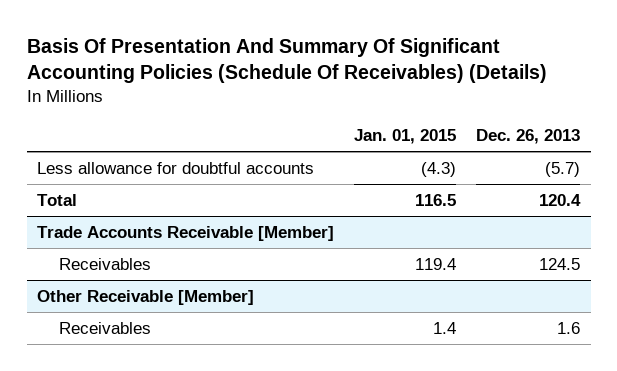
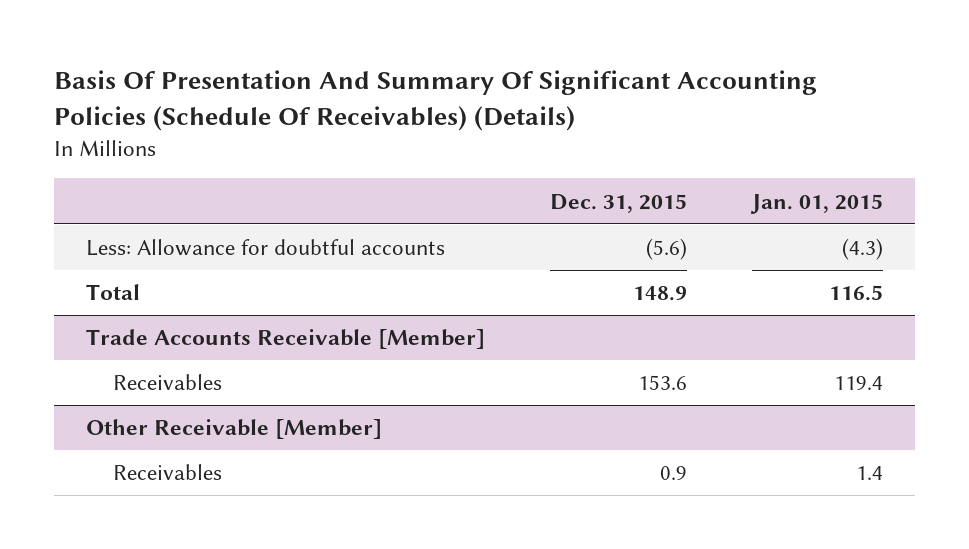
- | Jan. 01, 2015 | Dec. 26, 2013
+ | Dec. 31, 2015 | Jan. 01, 2015
- Less allowance for doubtful accounts | (4.3) | (5.7)
+ Less: Allowance for doubtful accounts | (5.6) | (4.3)

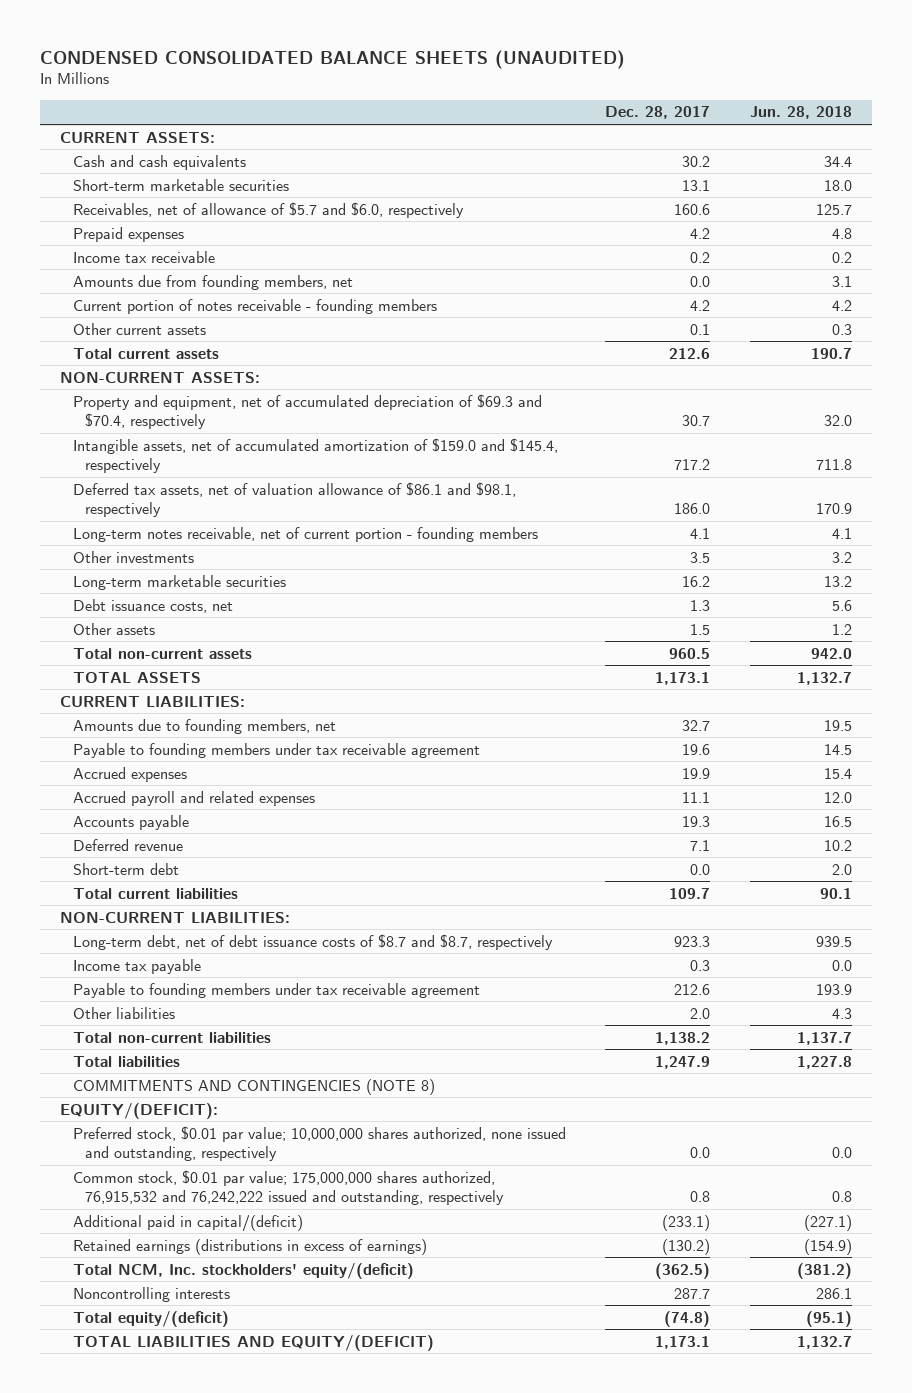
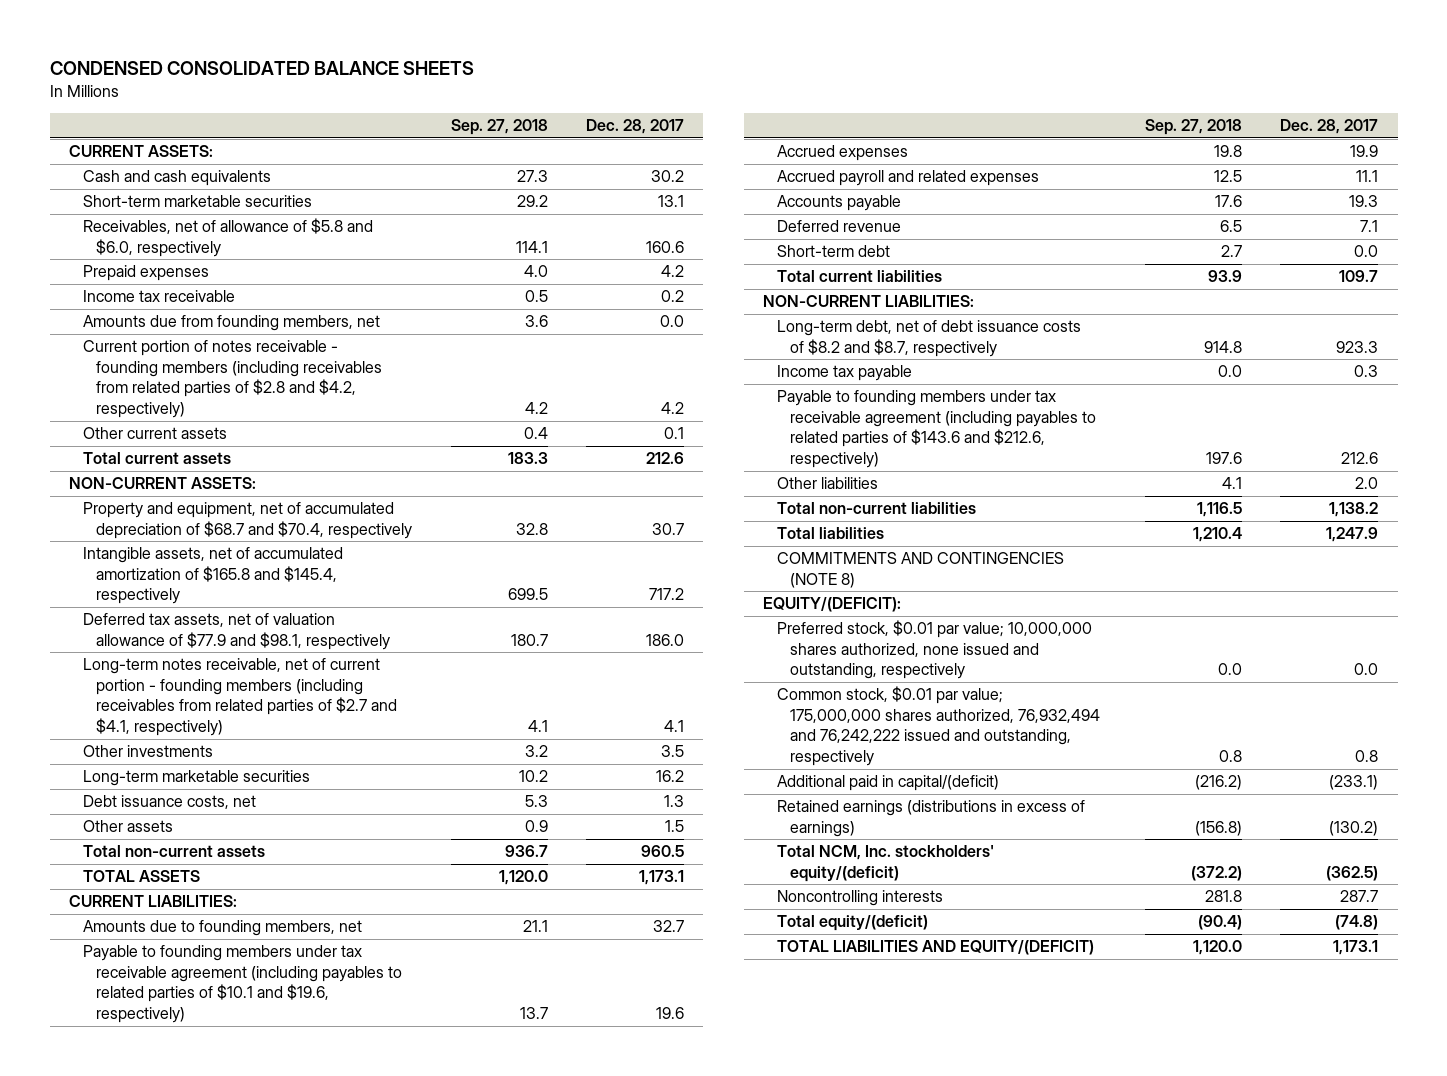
- CONDENSED CONSOLIDATED BALANCE SHEETS (UNAUDITED)
+ CONDENSED CONSOLIDATED BALANCE SHEETS
- | Dec. 28, 2017 | Jun. 28, 2018
+ | Sep. 27, 2018 | Dec. 28, 2017
- Receivables, net of allowance of $5.7 and $6.0, respectively | 160.6 | 125.7
+ Receivables, net of allowance of $5.8 and $6.0, respectively | 114.1 | 160.6
- Current portion of notes receivable - founding members | 4.2 | 4.2
+ Current portion of notes receivable - founding members (including receivables from related parties of $2.8 and $4.2, respectively) | 4.2 | 4.2
- Property and equipment, net of accumulated depreciation of $69.3 and $70.4, respectively | 30.7 | 32.0
- Intangible assets, net of accumulated amortization of $159.0 and $145.4, respectively | 717.2 | 711.8
- Deferred tax assets, net of valuation allowance of $86.1 and $98.1, respectively | 186.0 | 170.9
- Long-term notes receivable, net of current portion - founding members | 4.1 | 4.1
+ Property and equipment, net of accumulated depreciation of $68.7 and $70.4, respectively | 32.8 | 30.7
+ Intangible assets, net of accumulated amortization of $165.8 and $145.4, respectively | 699.5 | 717.2
+ Deferred tax assets, net of valuation allowance of $77.9 and $98.1, respectively | 180.7 | 186.0
+ Long-term notes receivable, net of current portion - founding members (including receivables from related parties of $2.7 and $4.1, respectively) | 4.1 | 4.1
- Payable to founding members under tax receivable agreement | 19.6 | 14.5
+ Payable to founding members under tax receivable agreement (including payables to related parties of $10.1 and $19.6, respectively) | 13.7 | 19.6
- Long-term debt, net of debt issuance costs of $8.7 and $8.7, respectively | 923.3 | 939.5
+ Long-term debt, net of debt issuance costs of $8.2 and $8.7, respectively | 914.8 | 923.3
- Payable to founding members under tax receivable agreement | 212.6 | 193.9
+ Payable to founding members under tax receivable agreement (including payables to related parties of $143.6 and $212.6, respectively) | 197.6 | 212.6
- Common stock, $0.01 par value; 175,000,000 shares authorized, 76,915,532 and 76,242,222 issued and outstanding, respectively | 0.8 | 0.8
+ Common stock, $0.01 par value; 175,000,000 shares authorized, 76,932,494 and 76,242,222 issued and outstanding, respectively | 0.8 | 0.8

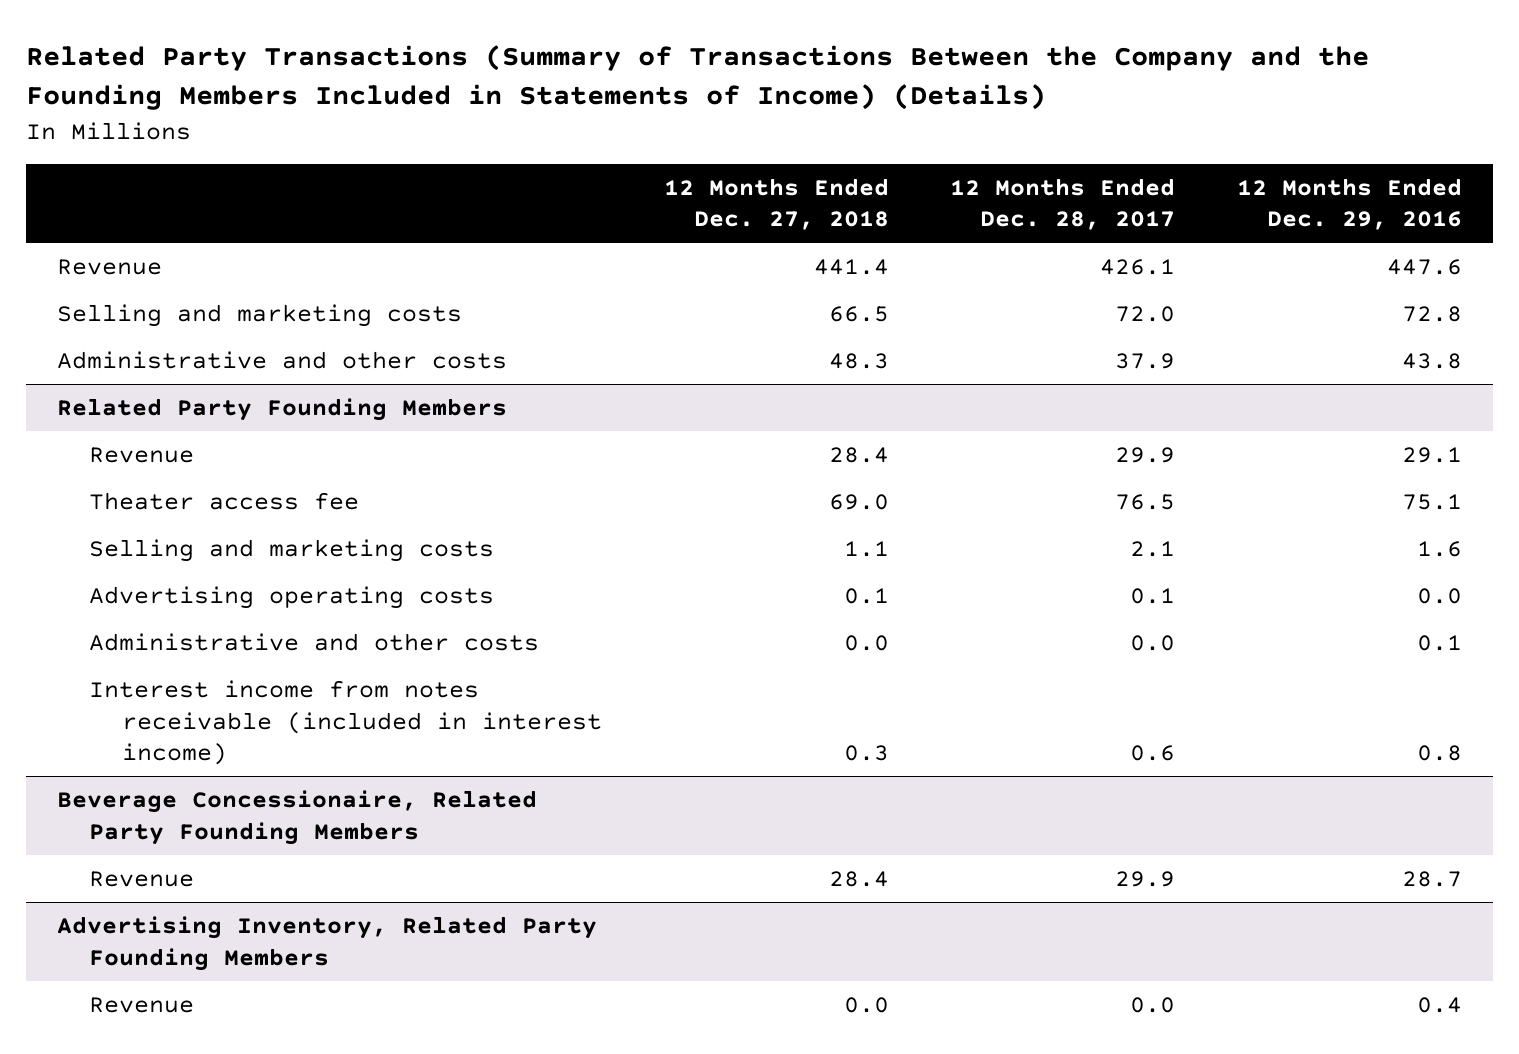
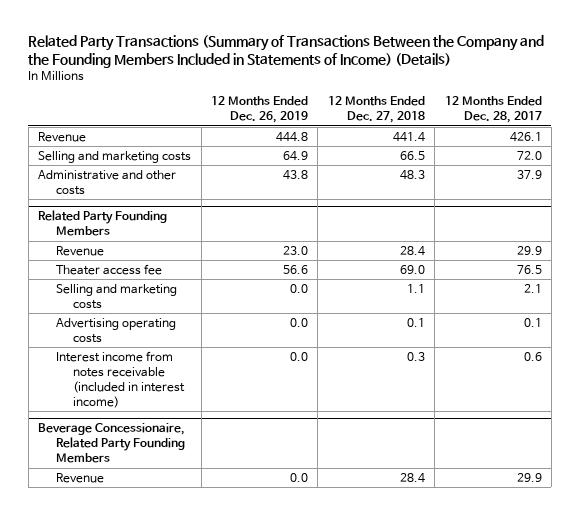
- | 12 Months Ended Dec. 27, 2018 | 12 Months Ended Dec. 28, 2017 | 12 Months Ended Dec. 29, 2016
+ | 12 Months Ended Dec. 26, 2019 | 12 Months Ended Dec. 27, 2018 | 12 Months Ended Dec. 28, 2017
@ Related Party Founding Members
- Administrative and other costs | 0.0 | 0.0 | 0.1
- Advertising Inventory, Related Party Founding Members
- Revenue | 0.0 | 0.0 | 0.4

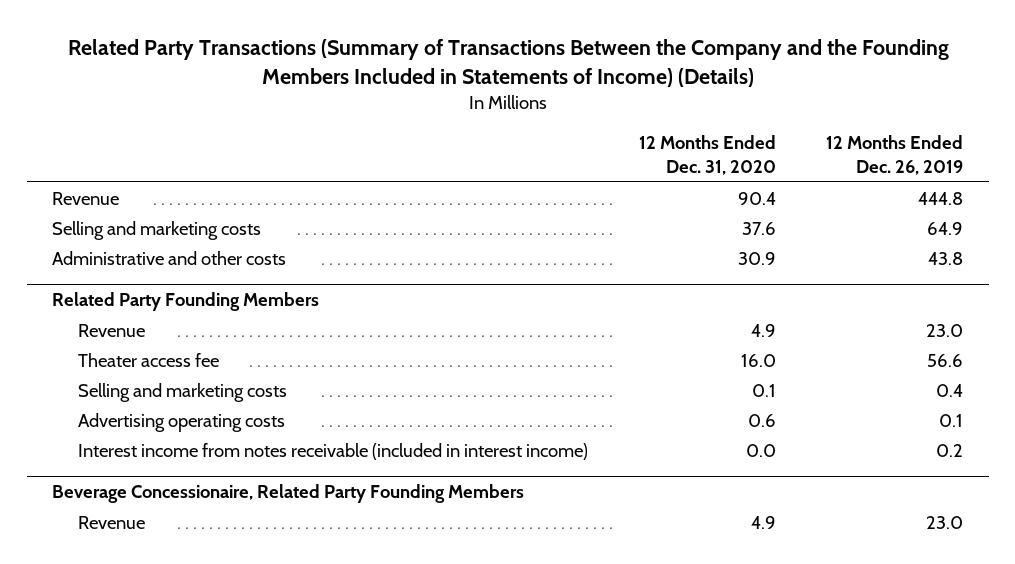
- | 12 Months Ended Dec. 26, 2019 | 12 Months Ended Dec. 27, 2018 | 12 Months Ended Dec. 28, 2017
+ | 12 Months Ended Dec. 31, 2020 | 12 Months Ended Dec. 26, 2019
@ Related Party Founding Members
- Selling and marketing costs | 0.0 | 1.1 | 2.1
- Advertising operating costs | 0.0 | 0.1 | 0.1
- Interest income from notes receivable (included in interest income) | 0.0 | 0.3 | 0.6
+ Selling and marketing costs | 0.1 | 0.4
+ Advertising operating costs | 0.6 | 0.1
+ Interest income from notes receivable (included in interest income) | 0.0 | 0.2
@ Beverage Concessionaire, Related Party Founding Members
- Revenue | 0.0 | 28.4 | 29.9
+ Revenue | 4.9 | 23.0

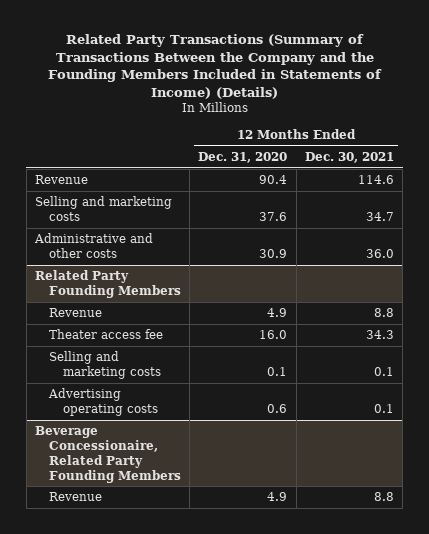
- | 12 Months Ended Dec. 31, 2020 | 12 Months Ended Dec. 26, 2019
+ | 12 Months Ended Dec. 31, 2020 | 12 Months Ended Dec. 30, 2021
@ Related Party Founding Members
- Interest income from notes receivable (included in interest income) | 0.0 | 0.2

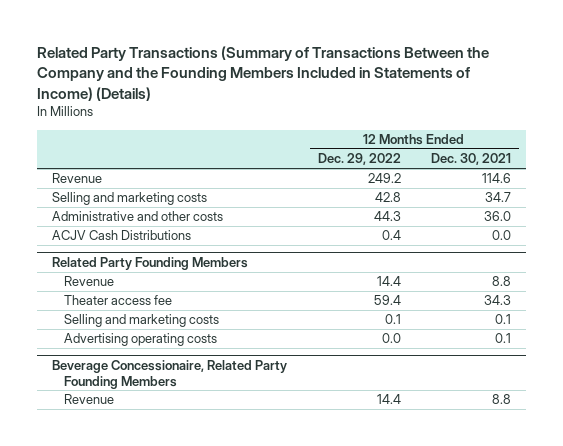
- | 12 Months Ended Dec. 31, 2020 | 12 Months Ended Dec. 30, 2021
+ | 12 Months Ended Dec. 29, 2022 | 12 Months Ended Dec. 30, 2021
+ ACJV Cash Distributions | 0.4 | 0.0

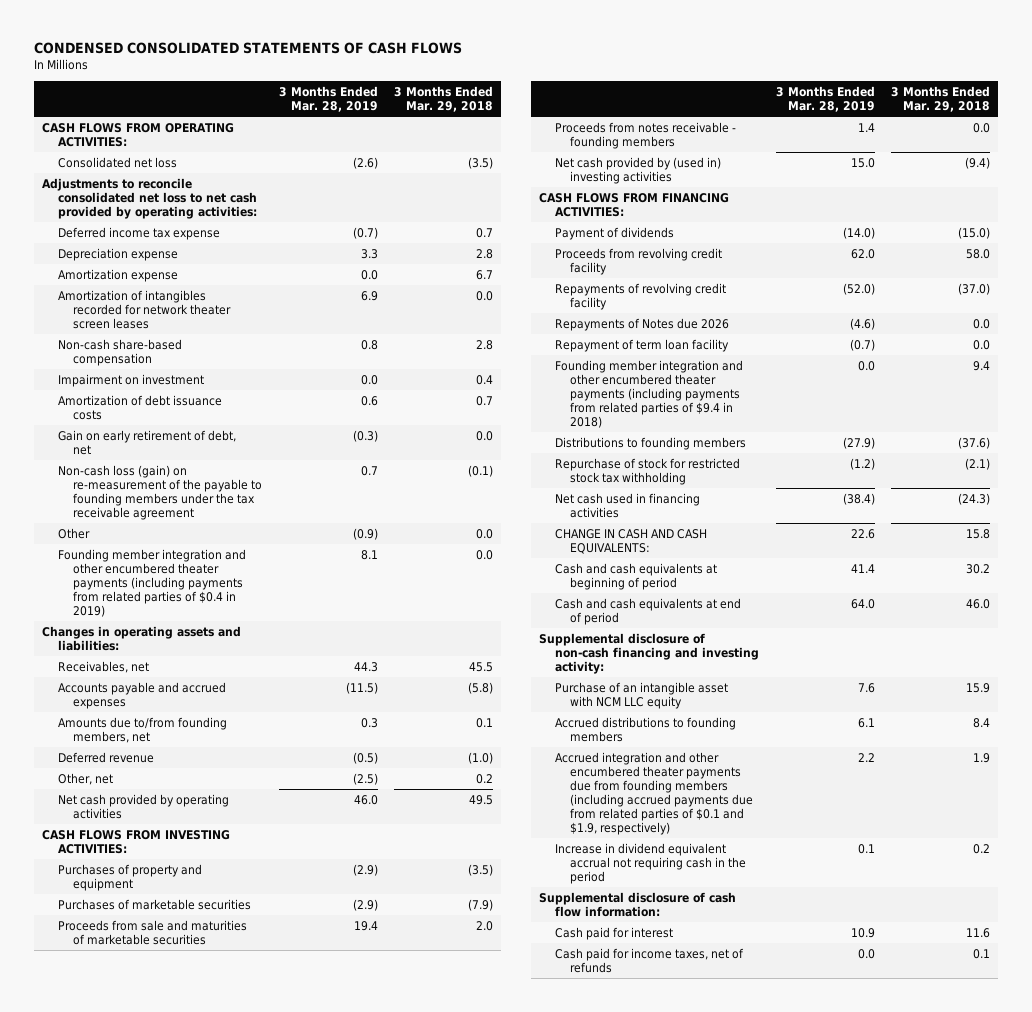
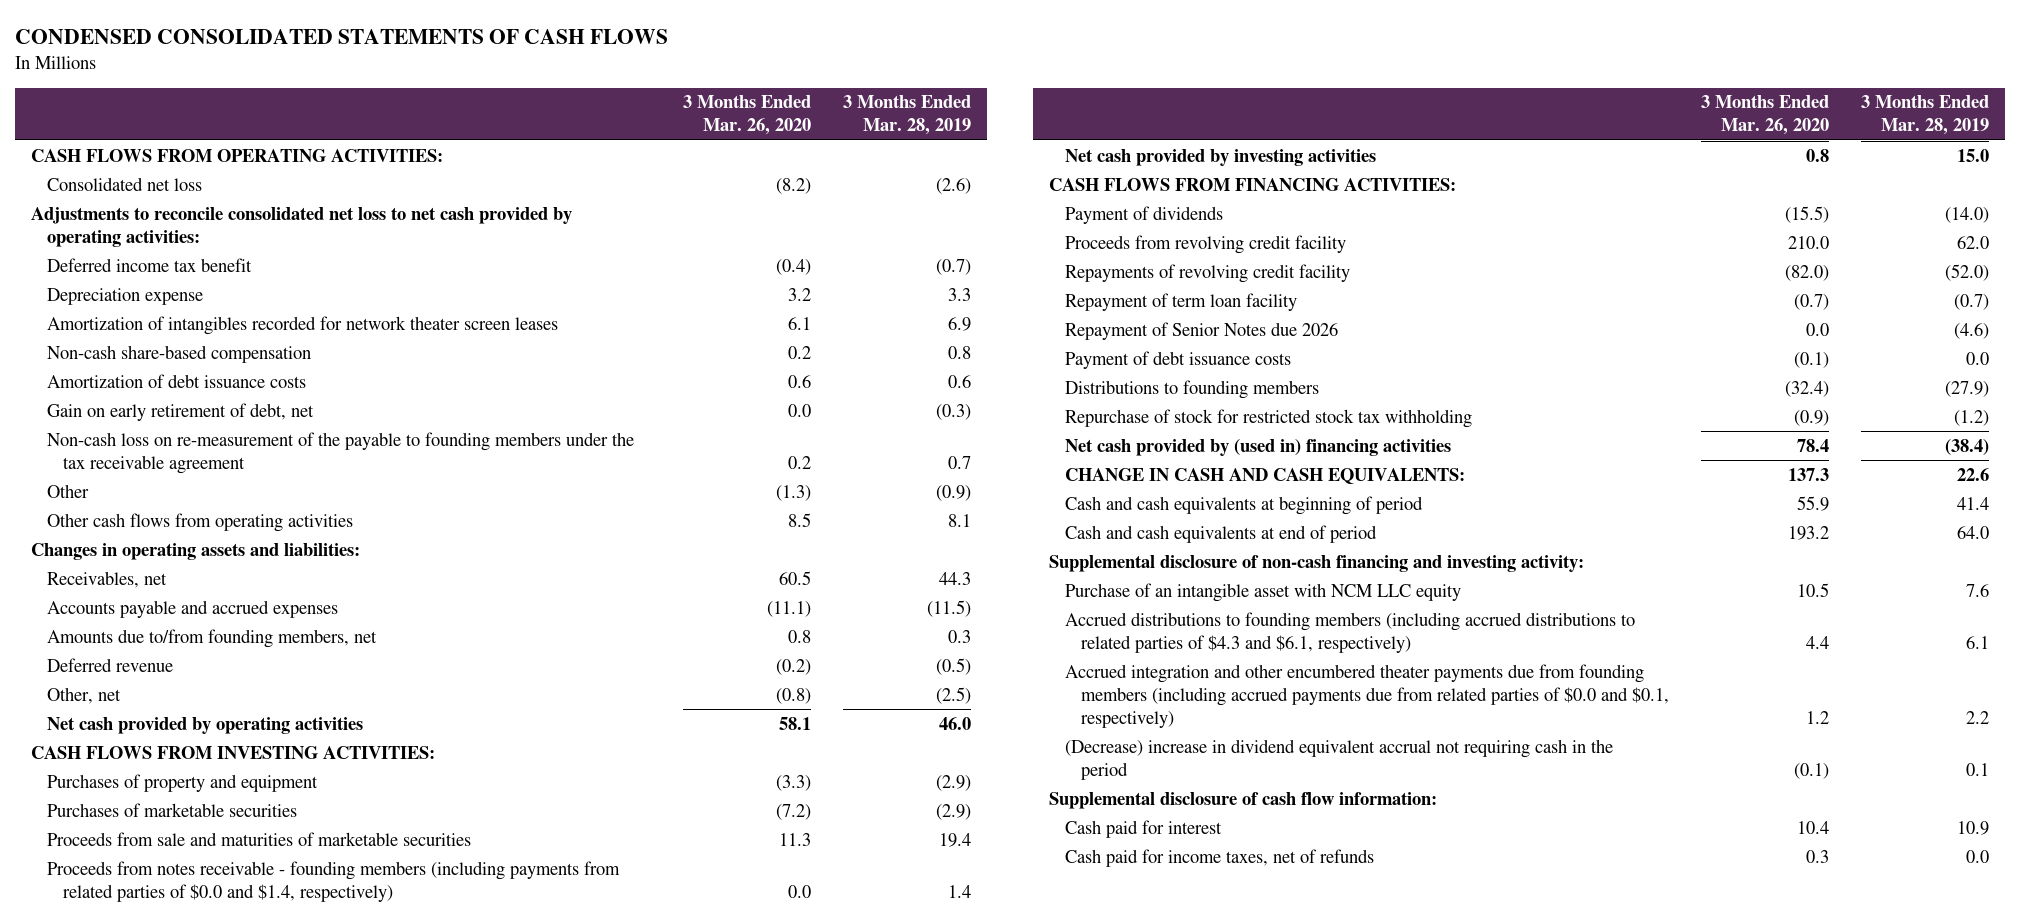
- | 3 Months Ended Mar. 28, 2019 | 3 Months Ended Mar. 29, 2018
+ | 3 Months Ended Mar. 26, 2020 | 3 Months Ended Mar. 28, 2019
- Deferred income tax expense | (0.7) | 0.7
+ Deferred income tax benefit | (0.4) | (0.7)
- Amortization expense | 0.0 | 6.7
- Impairment on investment | 0.0 | 0.4
- Non-cash loss (gain) on re-measurement of the payable to founding members under the tax receivable agreement | 0.7 | (0.1)
+ Non-cash loss on re-measurement of the payable to founding members under the tax receivable agreement | 0.2 | 0.7
- Founding member integration and other encumbered theater payments (including payments from related parties of $0.4 in 2019) | 8.1 | 0.0
+ Other cash flows from operating activities | 8.5 | 8.1
- Proceeds from notes receivable - founding members | 1.4 | 0.0
- Net cash provided by (used in) investing activities | 15.0 | (9.4)
+ Proceeds from notes receivable - founding members (including payments from related parties of $0.0 and $1.4, respectively) | 0.0 | 1.4
+ Net cash provided by investing activities | 0.8 | 15.0
- Repayments of Notes due 2026 | (4.6) | 0.0
- Founding member integration and other encumbered theater payments (including payments from related parties of $9.4 in 2018) | 0.0 | 9.4
+ Repayment of Senior Notes due 2026 | 0.0 | (4.6)
+ Payment of debt issuance costs | (0.1) | 0.0
- Net cash used in financing activities | (38.4) | (24.3)
+ Net cash provided by (used in) financing activities | 78.4 | (38.4)
- Accrued distributions to founding members | 6.1 | 8.4
- Accrued integration and other encumbered theater payments due from founding members (including accrued payments due from related parties of $0.1 and $1.9, respectively) | 2.2 | 1.9
- Increase in dividend equivalent accrual not requiring cash in the period | 0.1 | 0.2
+ Accrued distributions to founding members (including accrued distributions to related parties of $4.3 and $6.1, respectively) | 4.4 | 6.1
+ Accrued integration and other encumbered theater payments due from founding members (including accrued payments due from related parties of $0.0 and $0.1, respectively) | 1.2 | 2.2
+ (Decrease) increase in dividend equivalent accrual not requiring cash in the period | (0.1) | 0.1

